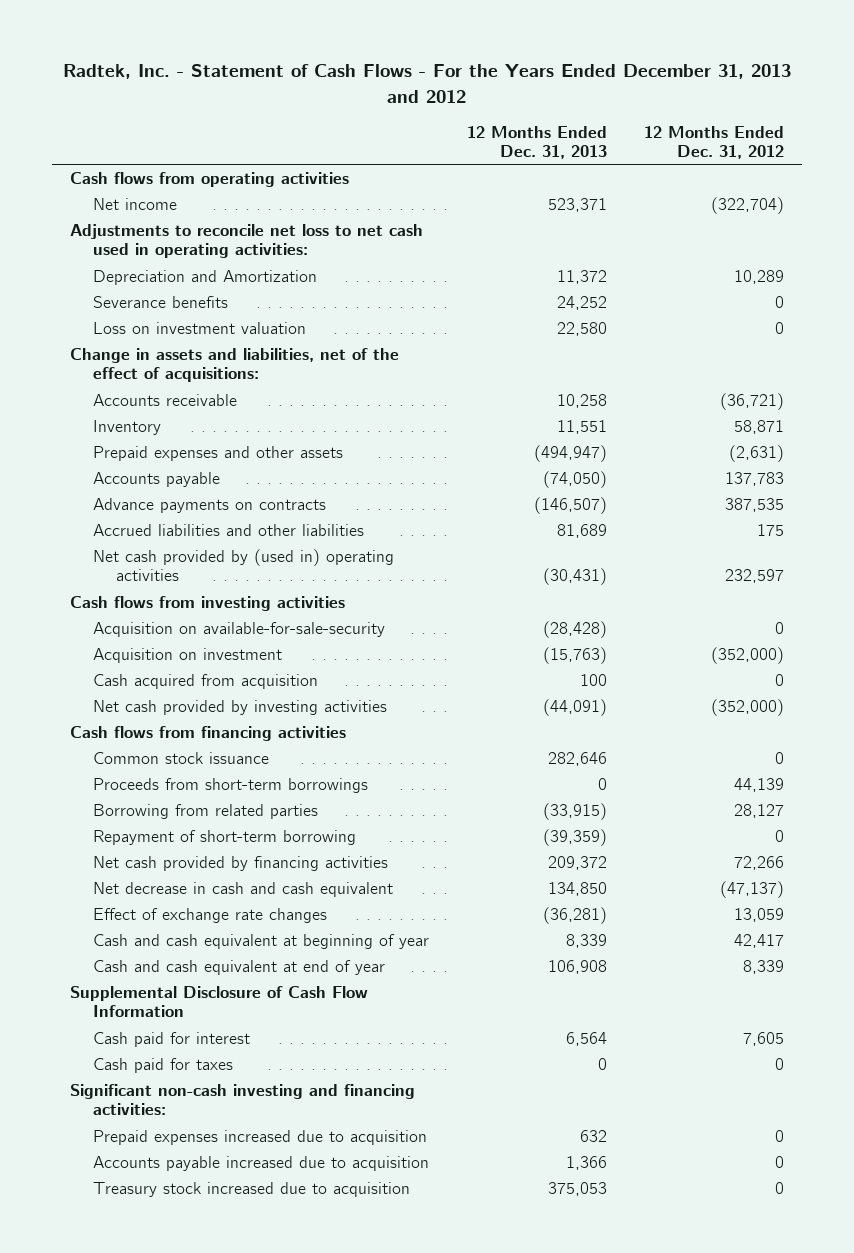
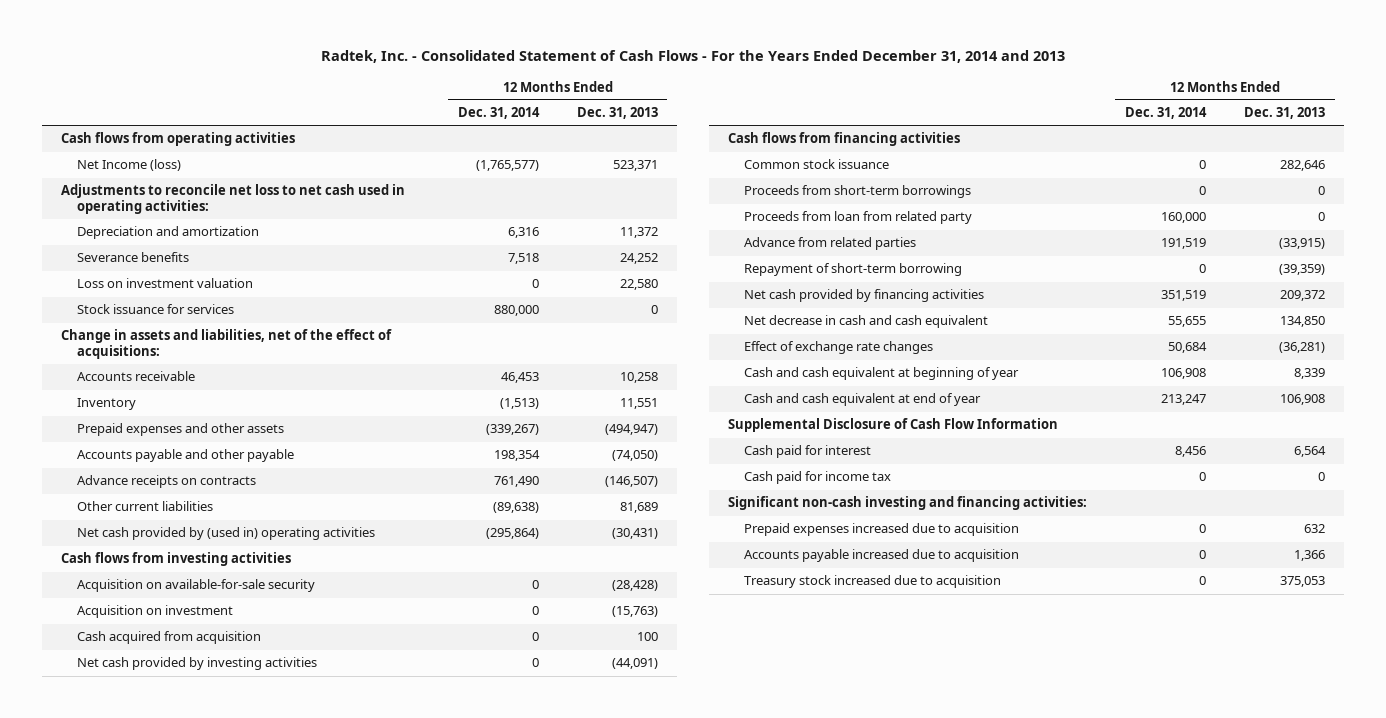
- Radtek, Inc. - Statement of Cash Flows - For the Years Ended December 31, 2013 and 2012
+ Radtek, Inc. - Consolidated Statement of Cash Flows - For the Years Ended December 31, 2014 and 2013
- | 12 Months Ended Dec. 31, 2013 | 12 Months Ended Dec. 31, 2012
+ | 12 Months Ended Dec. 31, 2014 | 12 Months Ended Dec. 31, 2013
- Net income | 523,371 | (322,704)
+ Net Income (loss) | (1,765,577) | 523,371
- Depreciation and Amortization | 11,372 | 10,289
+ Depreciation and amortization | 6,316 | 11,372
+ Stock issuance for services | 880,000 | 0
- Accounts payable | (74,050) | 137,783
- Advance payments on contracts | (146,507) | 387,535
- Accrued liabilities and other liabilities | 81,689 | 175
+ Accounts payable and other payable | 198,354 | (74,050)
+ Advance receipts on contracts | 761,490 | (146,507)
+ Other current liabilities | (89,638) | 81,689
- Acquisition on available-for-sale-security | (28,428) | 0
+ Acquisition on available-for-sale security | 0 | (28,428)
- Borrowing from related parties | (33,915) | 28,127
+ Proceeds from loan from related party | 160,000 | 0
+ Advance from related parties | 191,519 | (33,915)
- Cash paid for taxes | 0 | 0
+ Cash paid for income tax | 0 | 0

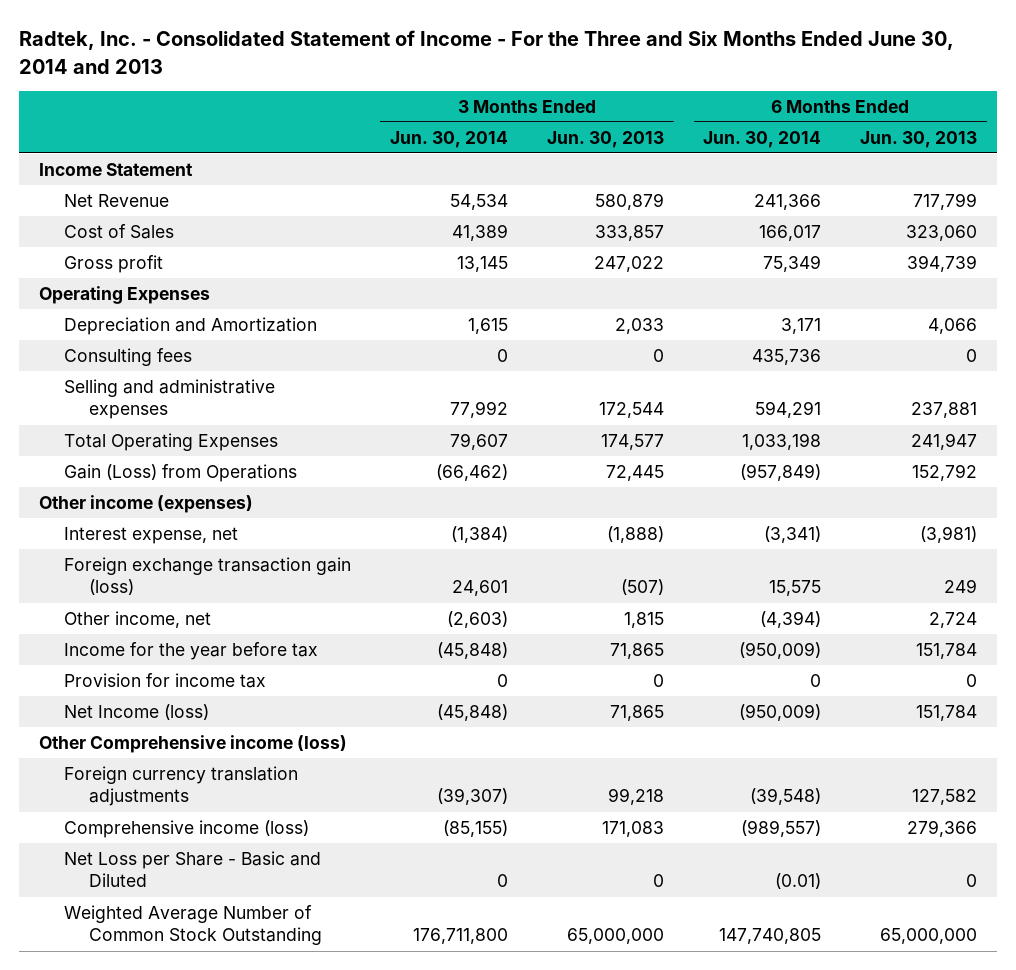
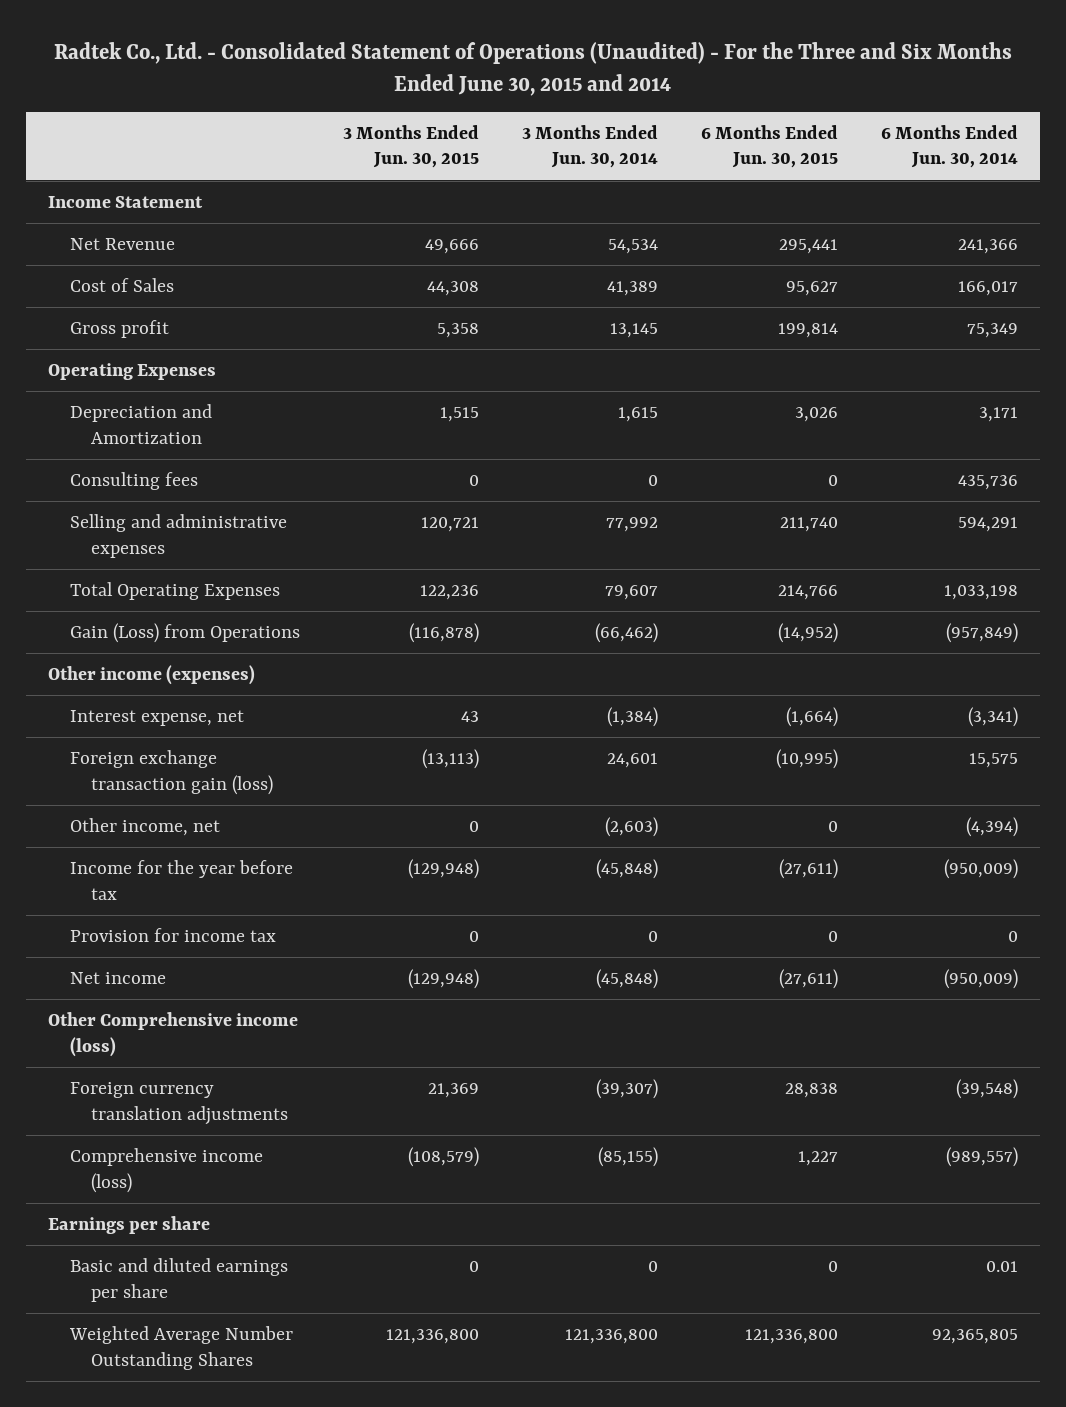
- Radtek, Inc. - Consolidated Statement of Income - For the Three and Six Months Ended June 30, 2014 and 2013
+ Radtek Co., Ltd. - Consolidated Statement of Operations (Unaudited) - For the Three and Six Months Ended June 30, 2015 and 2014
- | 3 Months Ended Jun. 30, 2014 | 3 Months Ended Jun. 30, 2013 | 6 Months Ended Jun. 30, 2014 | 6 Months Ended Jun. 30, 2013
+ | 3 Months Ended Jun. 30, 2015 | 3 Months Ended Jun. 30, 2014 | 6 Months Ended Jun. 30, 2015 | 6 Months Ended Jun. 30, 2014
- Net Income (loss) | (45,848) | 71,865 | (950,009) | 151,784
+ Net income | (129,948) | (45,848) | (27,611) | (950,009)
- Net Loss per Share - Basic and Diluted | 0 | 0 | (0.01) | 0
- Weighted Average Number of Common Stock Outstanding | 176,711,800 | 65,000,000 | 147,740,805 | 65,000,000
+ Earnings per share
+ Basic and diluted earnings per share | 0 | 0 | 0 | 0.01
+ Weighted Average Number Outstanding Shares | 121,336,800 | 121,336,800 | 121,336,800 | 92,365,805

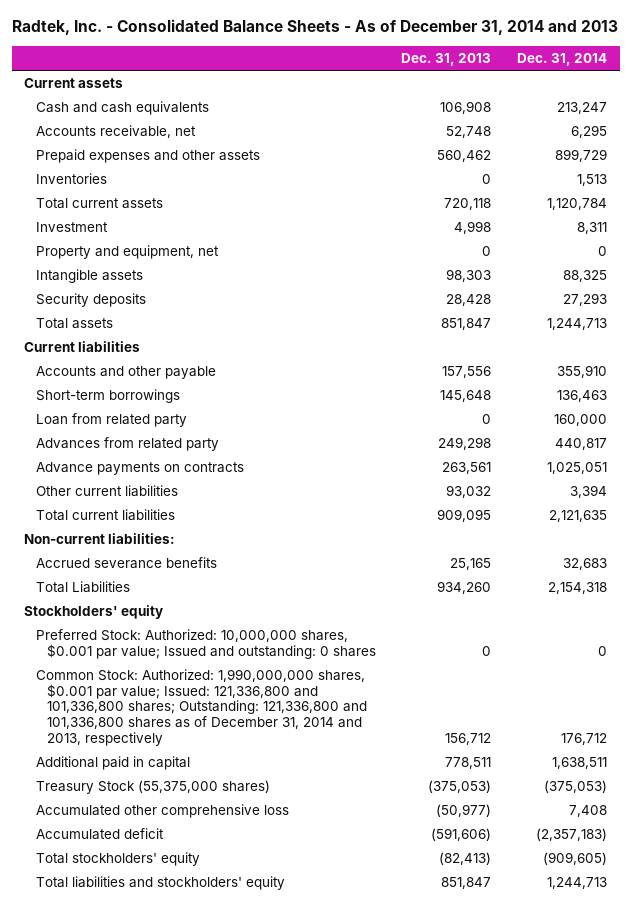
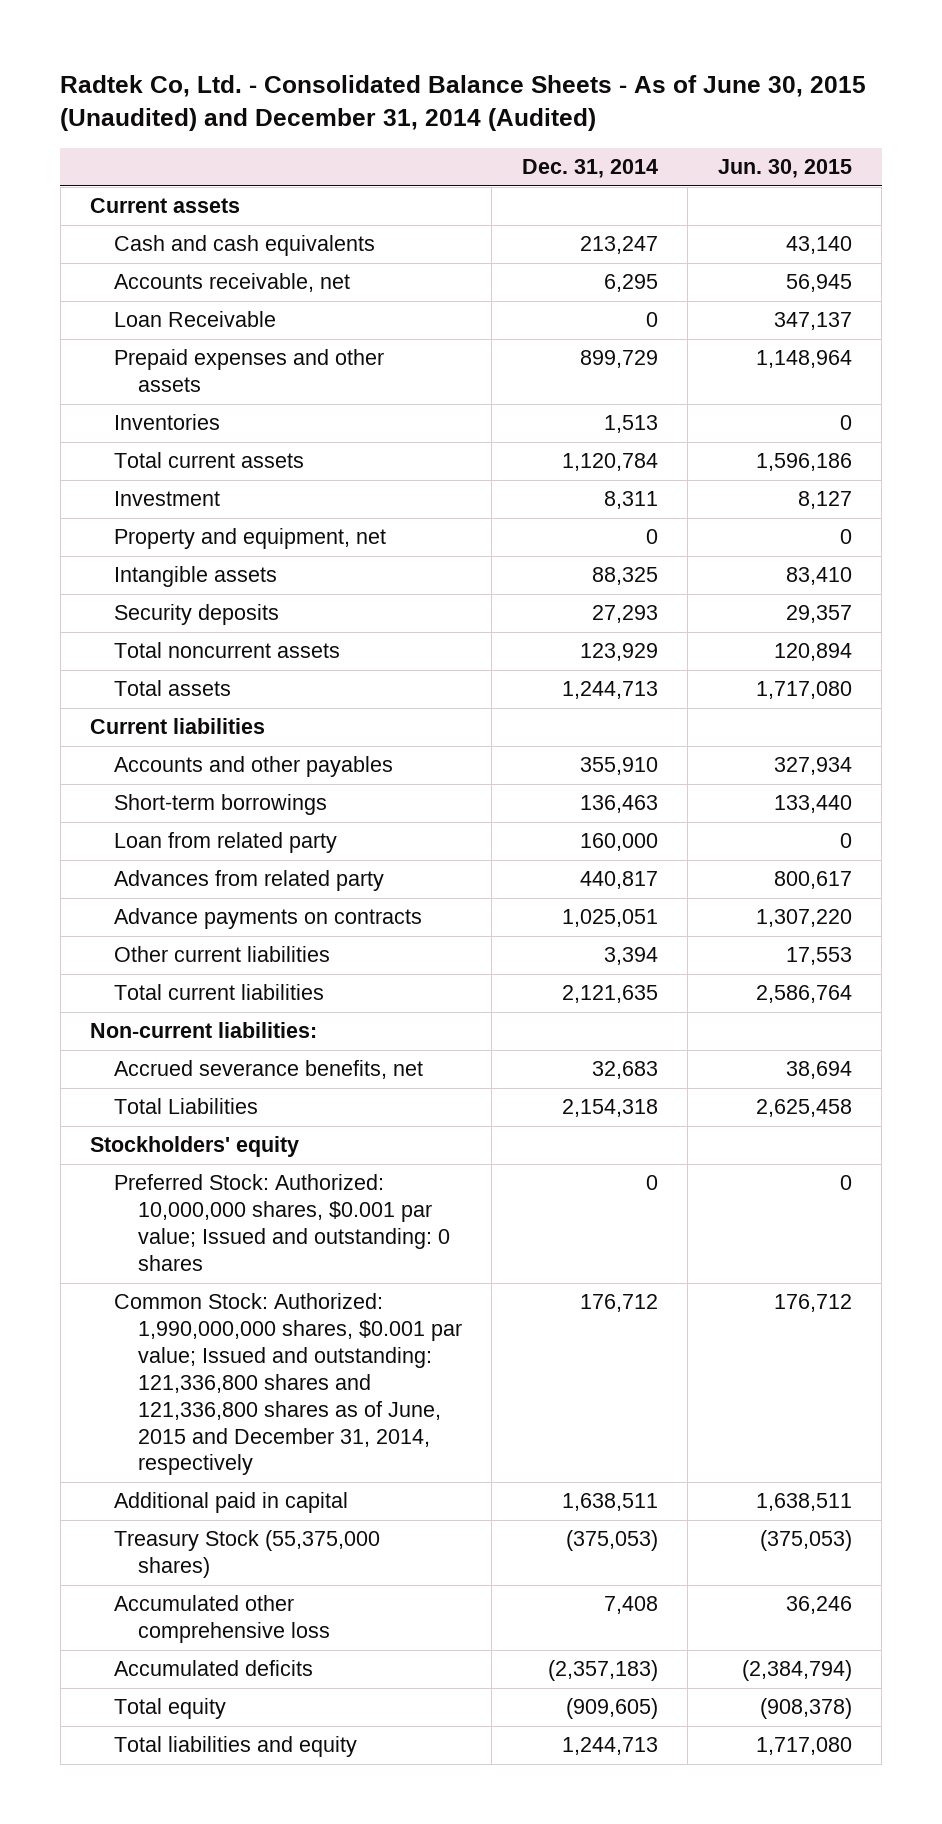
- Radtek, Inc. - Consolidated Balance Sheets - As of December 31, 2014 and 2013
+ Radtek Co, Ltd. - Consolidated Balance Sheets - As of June 30, 2015 (Unaudited) and December 31, 2014 (Audited)
- | Dec. 31, 2013 | Dec. 31, 2014
+ | Dec. 31, 2014 | Jun. 30, 2015
+ Loan Receivable | 0 | 347,137
+ Total noncurrent assets | 123,929 | 120,894
- Accounts and other payable | 157,556 | 355,910
+ Accounts and other payables | 355,910 | 327,934
- Accrued severance benefits | 25,165 | 32,683
+ Accrued severance benefits, net | 32,683 | 38,694
- Common Stock: Authorized: 1,990,000,000 shares, $0.001 par value; Issued: 121,336,800 and 101,336,800 shares; Outstanding: 121,336,800 and 101,336,800 shares as of December 31, 2014 and 2013, respectively | 156,712 | 176,712
+ Common Stock: Authorized: 1,990,000,000 shares, $0.001 par value; Issued and outstanding: 121,336,800 shares and 121,336,800 shares as of June, 2015 and December 31, 2014, respectively | 176,712 | 176,712
- Accumulated deficit | (591,606) | (2,357,183)
- Total stockholders' equity | (82,413) | (909,605)
- Total liabilities and stockholders' equity | 851,847 | 1,244,713
+ Accumulated deficits | (2,357,183) | (2,384,794)
+ Total equity | (909,605) | (908,378)
+ Total liabilities and equity | 1,244,713 | 1,717,080

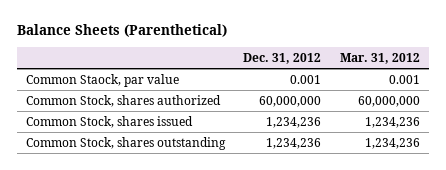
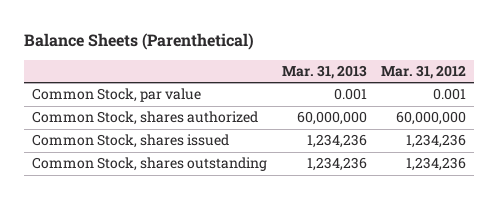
- | Dec. 31, 2012 | Mar. 31, 2012
+ | Mar. 31, 2013 | Mar. 31, 2012
- Common Staock, par value | 0.001 | 0.001
+ Common Stock, par value | 0.001 | 0.001

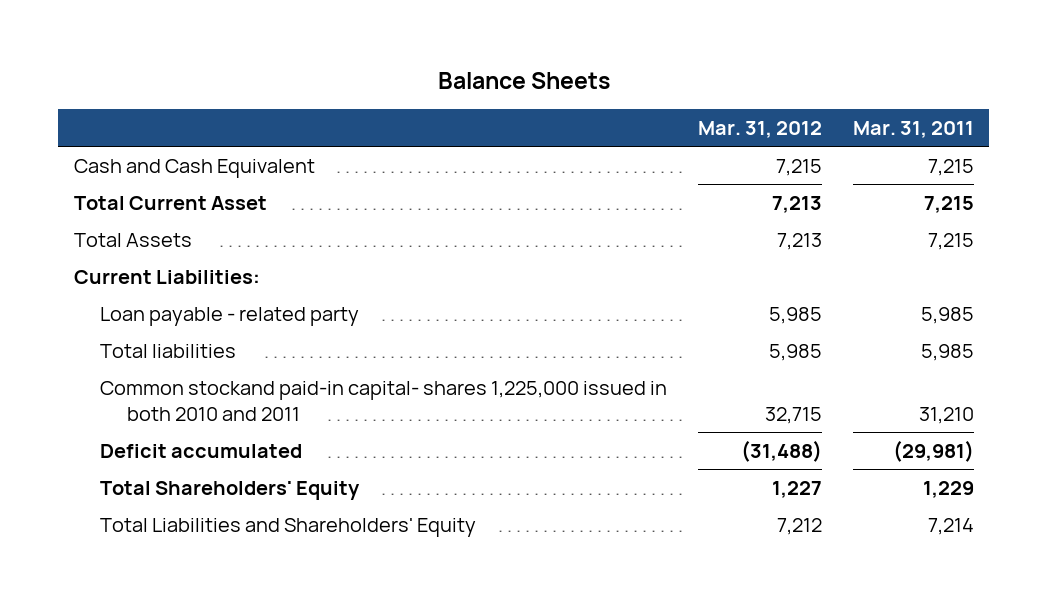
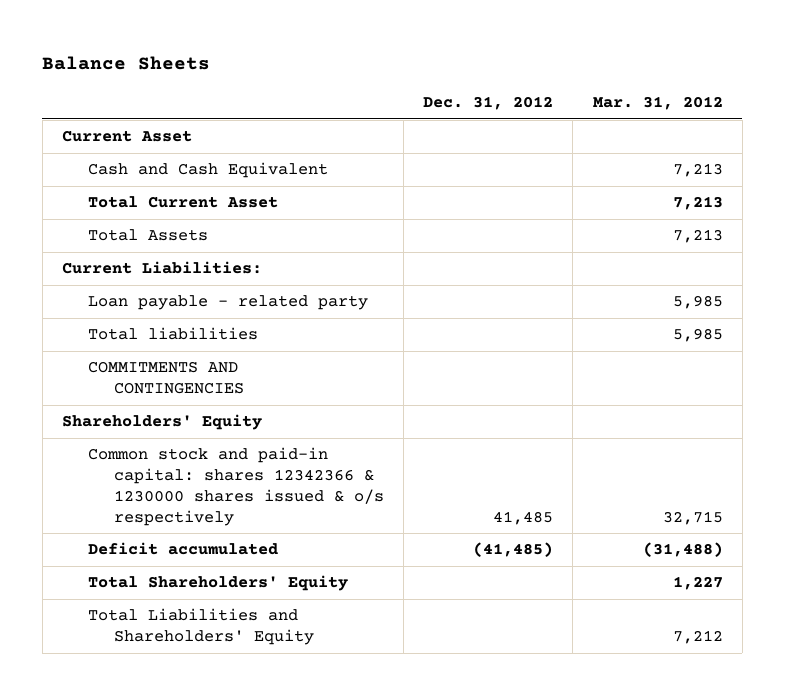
- | Mar. 31, 2012 | Mar. 31, 2011
+ | Dec. 31, 2012 | Mar. 31, 2012
- Cash and Cash Equivalent | 7,215 | 7,215
+ Current Asset
+ Cash and Cash Equivalent | | 7,213
- Common stockand paid-in capital- shares 1,225,000 issued in both 2010 and 2011 | 32,715 | 31,210
+ COMMITMENTS AND CONTINGENCIES
+ Shareholders' Equity
+ Common stock and paid-in capital: shares 12342366 & 1230000 shares issued & o/s respectively | 41,485 | 32,715

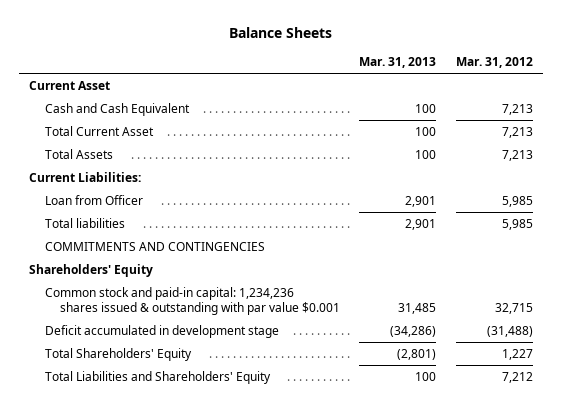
- | Dec. 31, 2012 | Mar. 31, 2012
+ | Mar. 31, 2013 | Mar. 31, 2012
- Loan payable - related party | | 5,985
+ Loan from Officer | 2,901 | 5,985
- Common stock and paid-in capital: shares 12342366 & 1230000 shares issued & o/s respectively | 41,485 | 32,715
- Deficit accumulated | (41,485) | (31,488)
+ Common stock and paid-in capital: 1,234,236 shares issued & outstanding with par value $0.001 | 31,485 | 32,715
+ Deficit accumulated in development stage | (34,286) | (31,488)

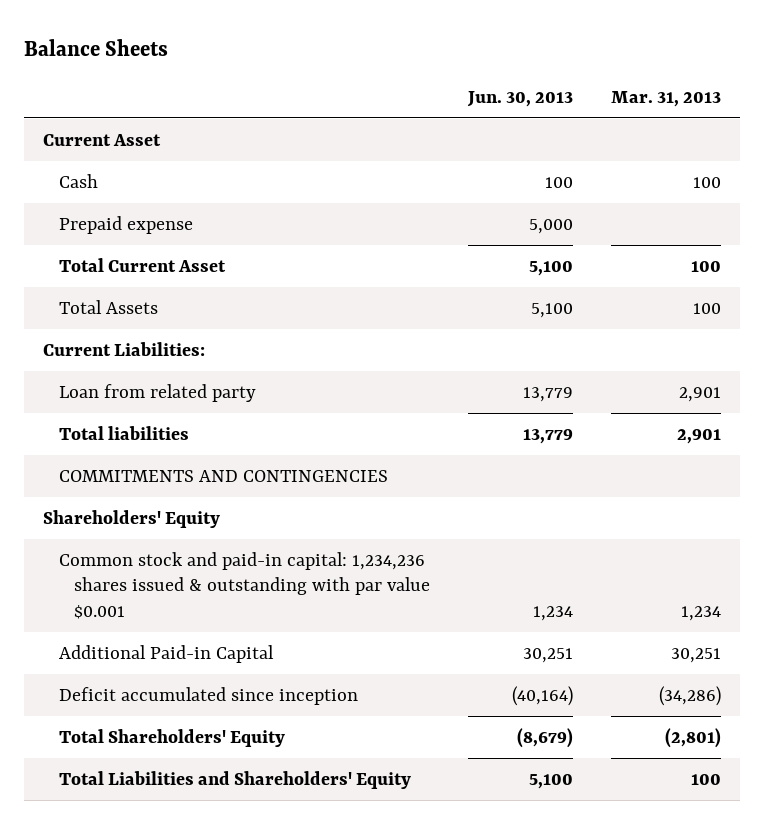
- | Mar. 31, 2013 | Mar. 31, 2012
+ | Jun. 30, 2013 | Mar. 31, 2013
- Cash and Cash Equivalent | 100 | 7,213
+ Cash | 100 | 100
+ Prepaid expense | 5,000 |
- Loan from Officer | 2,901 | 5,985
+ Loan from related party | 13,779 | 2,901
- Common stock and paid-in capital: 1,234,236 shares issued & outstanding with par value $0.001 | 31,485 | 32,715
- Deficit accumulated in development stage | (34,286) | (31,488)
+ Common stock and paid-in capital: 1,234,236 shares issued & outstanding with par value $0.001 | 1,234 | 1,234
+ Additional Paid-in Capital | 30,251 | 30,251
+ Deficit accumulated since inception | (40,164) | (34,286)

